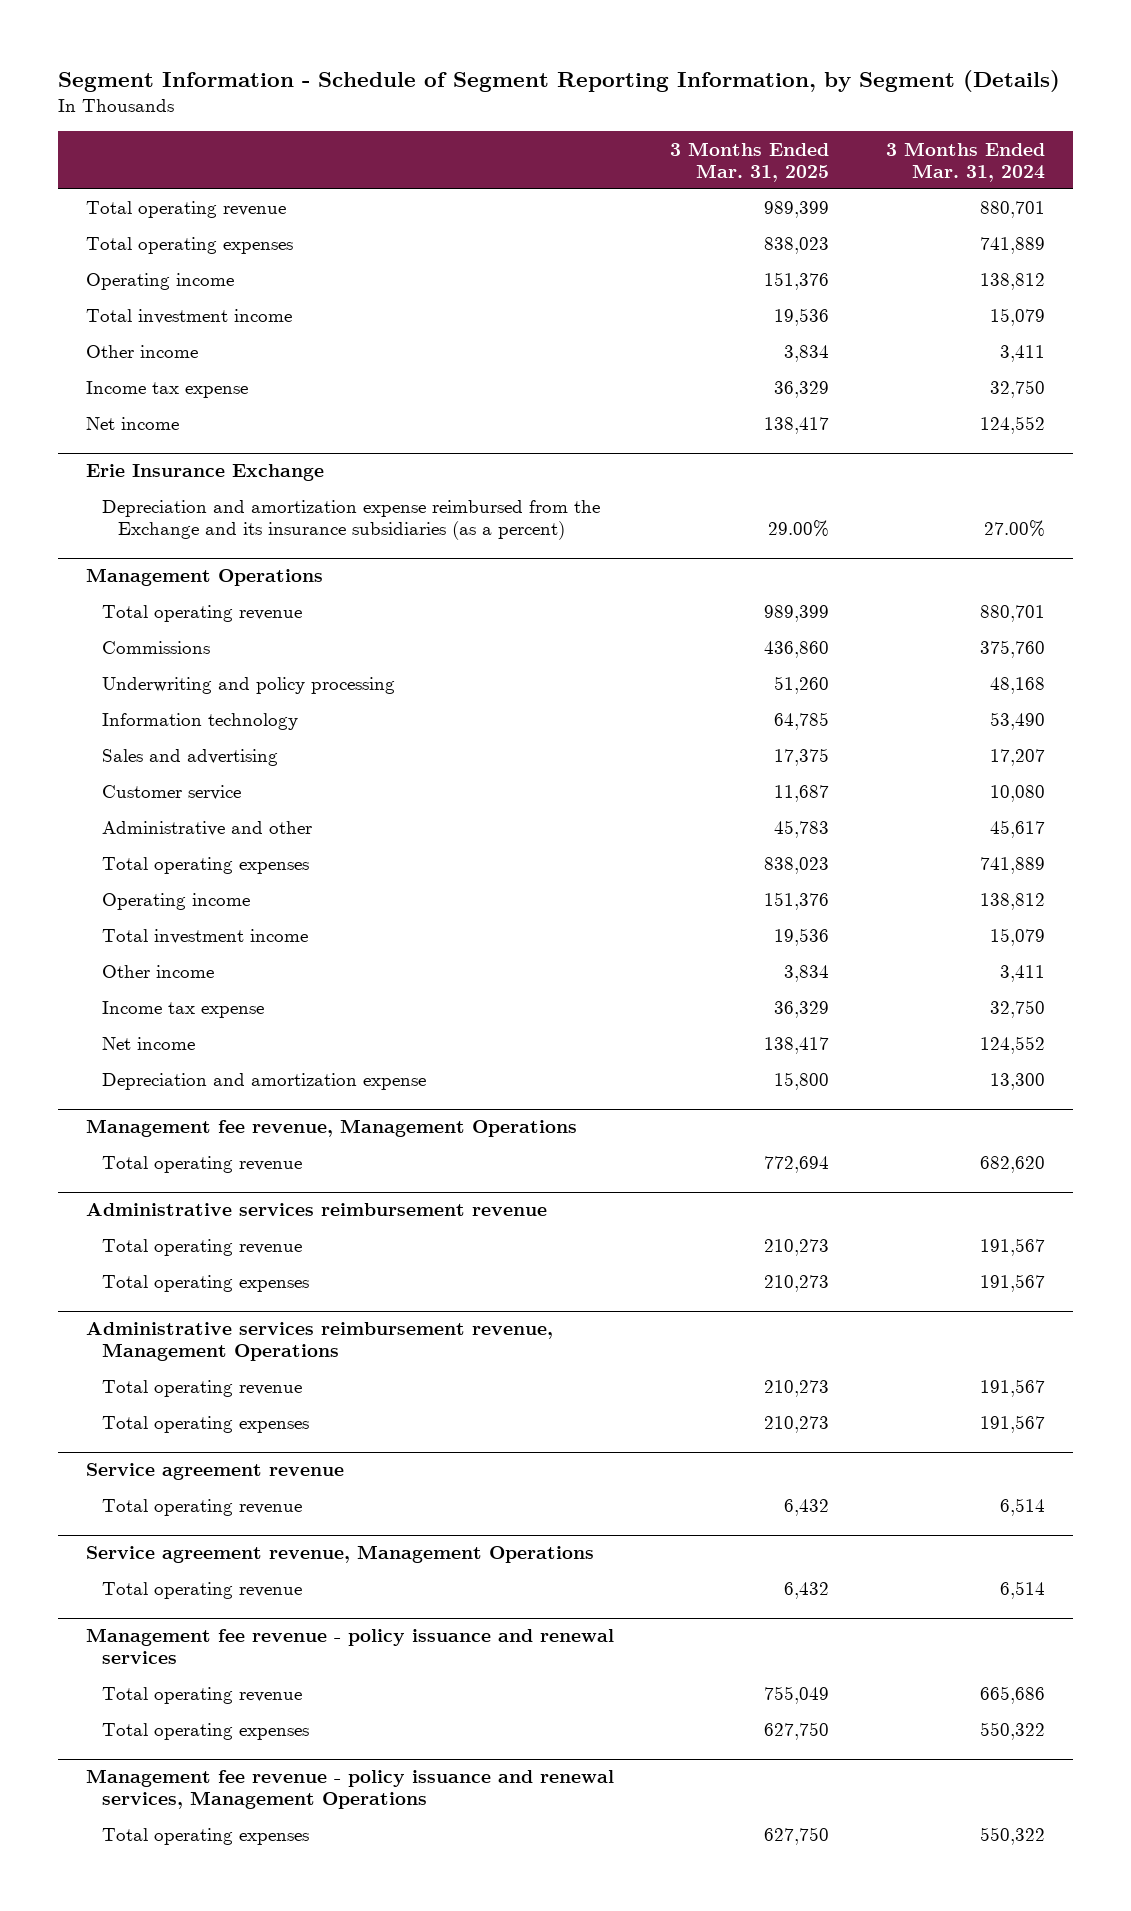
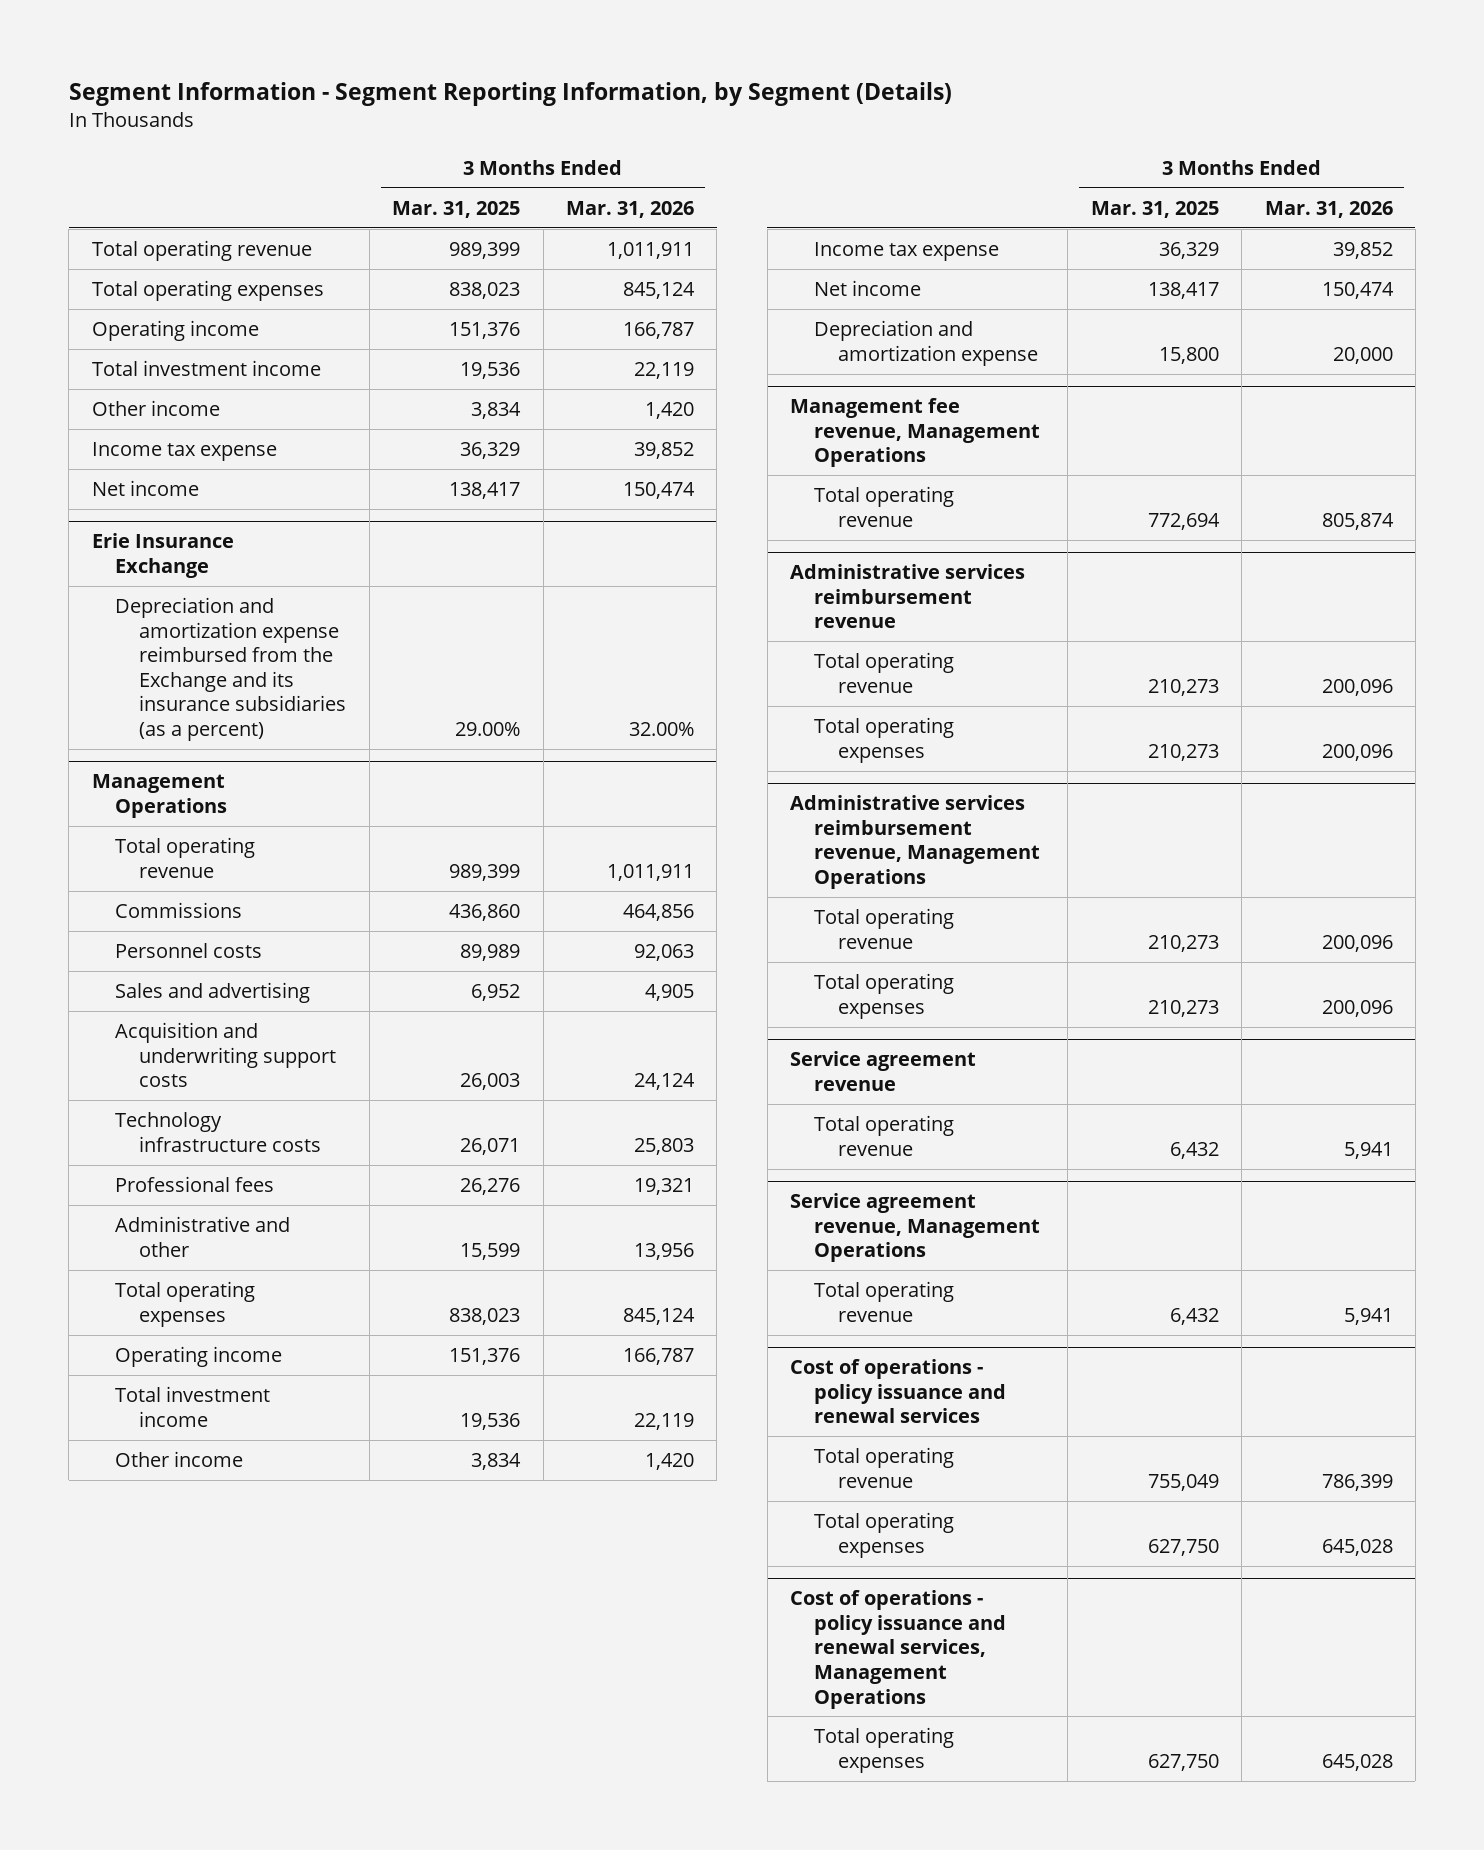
- Segment Information - Schedule of Segment Reporting Information, by Segment (Details)
+ Segment Information - Segment Reporting Information, by Segment (Details)
- | 3 Months Ended Mar. 31, 2025 | 3 Months Ended Mar. 31, 2024
+ | 3 Months Ended Mar. 31, 2025 | 3 Months Ended Mar. 31, 2026
@ Management Operations
- Underwriting and policy processing | 51,260 | 48,168
- Information technology | 64,785 | 53,490
- Sales and advertising | 17,375 | 17,207
- Customer service | 11,687 | 10,080
- Administrative and other | 45,783 | 45,617
+ Personnel costs | 89,989 | 92,063
+ Sales and advertising | 6,952 | 4,905
+ Acquisition and underwriting support costs | 26,003 | 24,124
+ Technology infrastructure costs | 26,071 | 25,803
+ Professional fees | 26,276 | 19,321
+ Administrative and other | 15,599 | 13,956
- Management fee revenue - policy issuance and renewal services
+ Cost of operations - policy issuance and renewal services
- Management fee revenue - policy issuance and renewal services, Management Operations
+ Cost of operations - policy issuance and renewal services, Management Operations

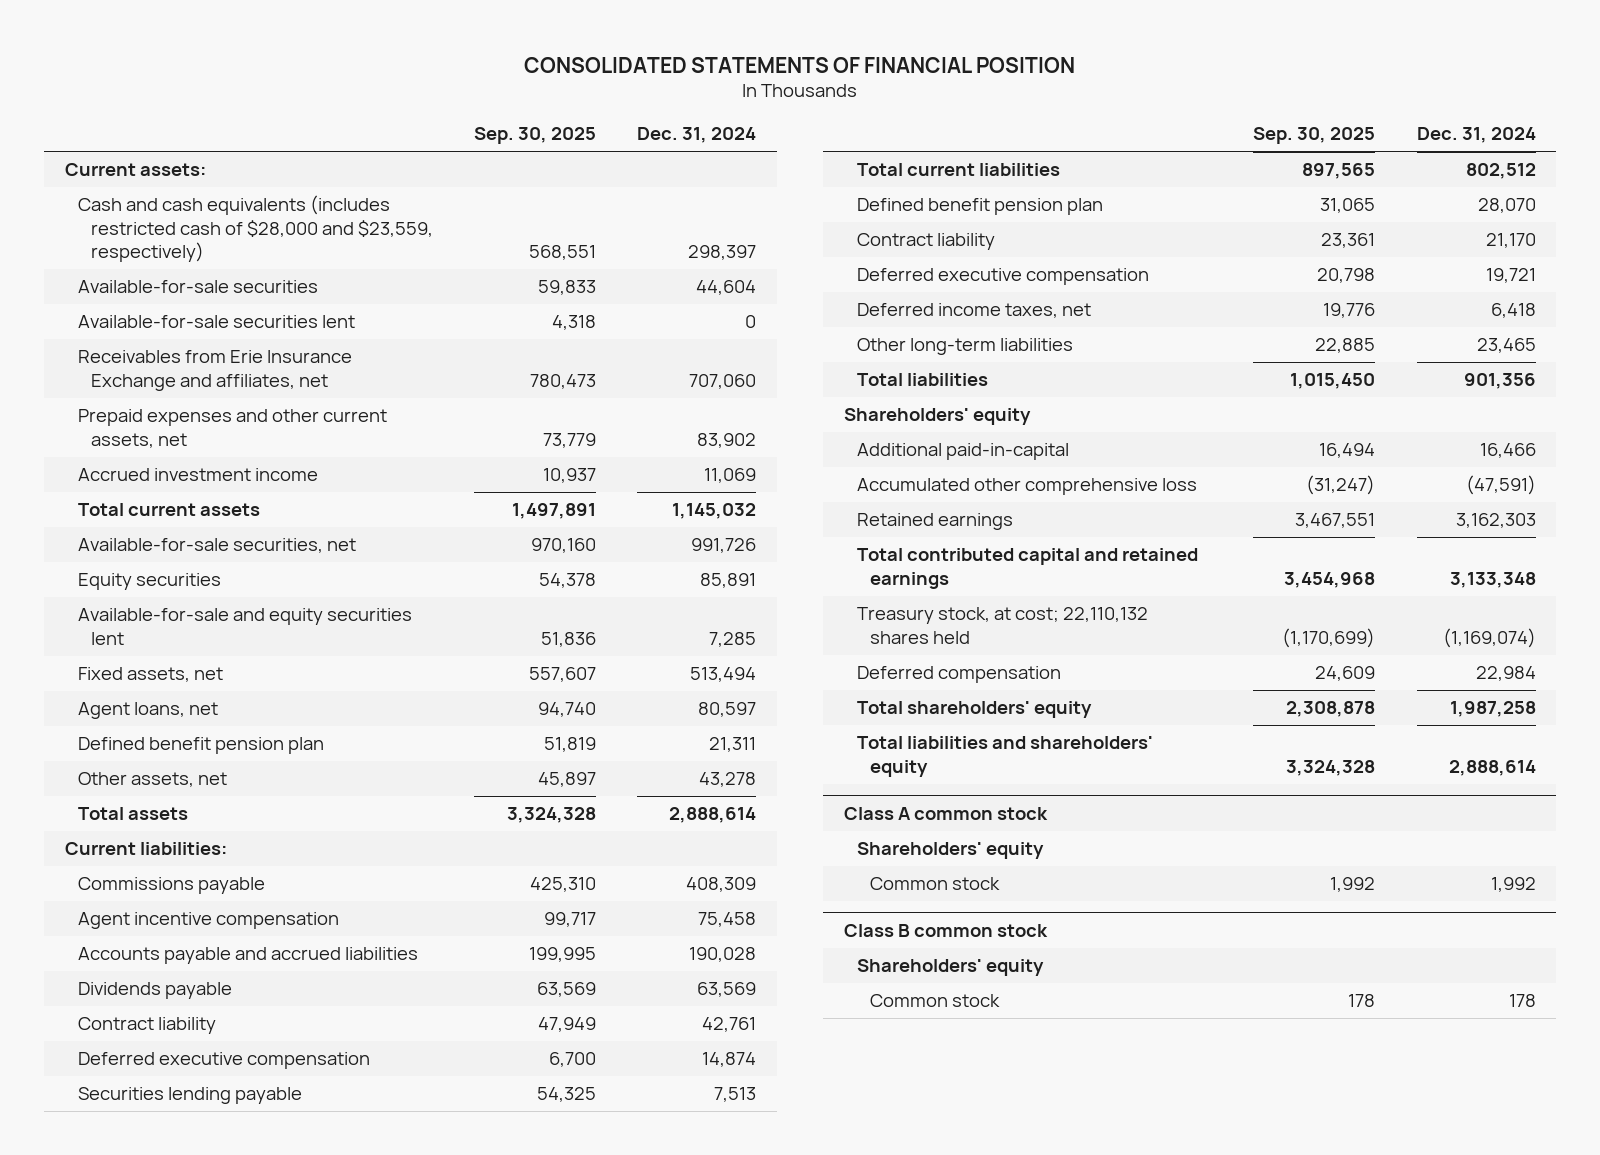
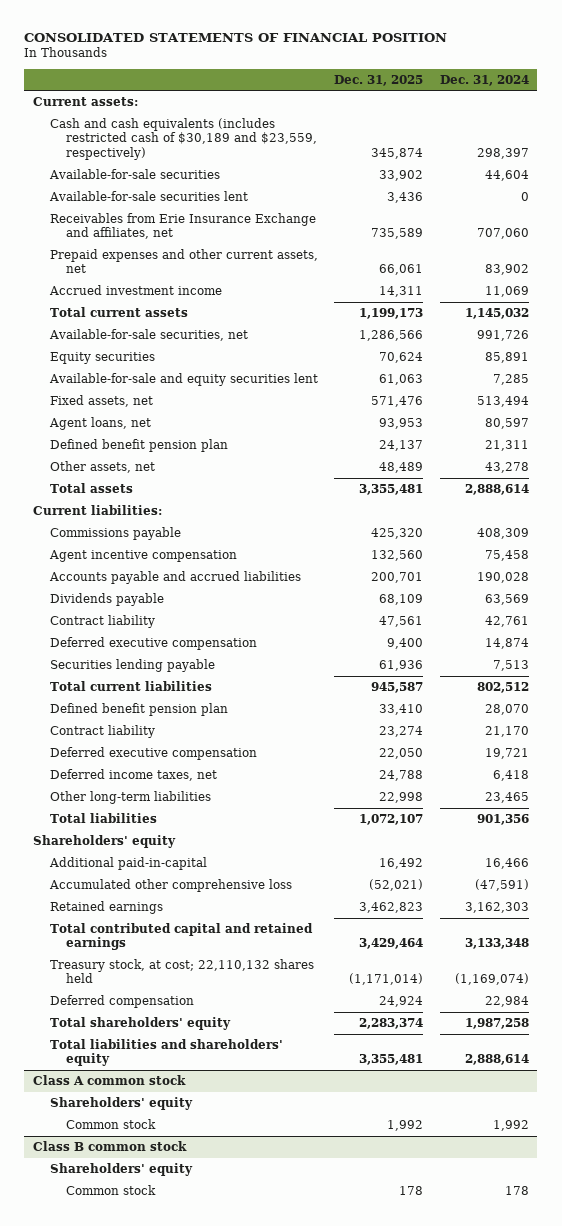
- | Sep. 30, 2025 | Dec. 31, 2024
+ | Dec. 31, 2025 | Dec. 31, 2024
- Cash and cash equivalents (includes restricted cash of $28,000 and $23,559, respectively) | 568,551 | 298,397
+ Cash and cash equivalents (includes restricted cash of $30,189 and $23,559, respectively) | 345,874 | 298,397

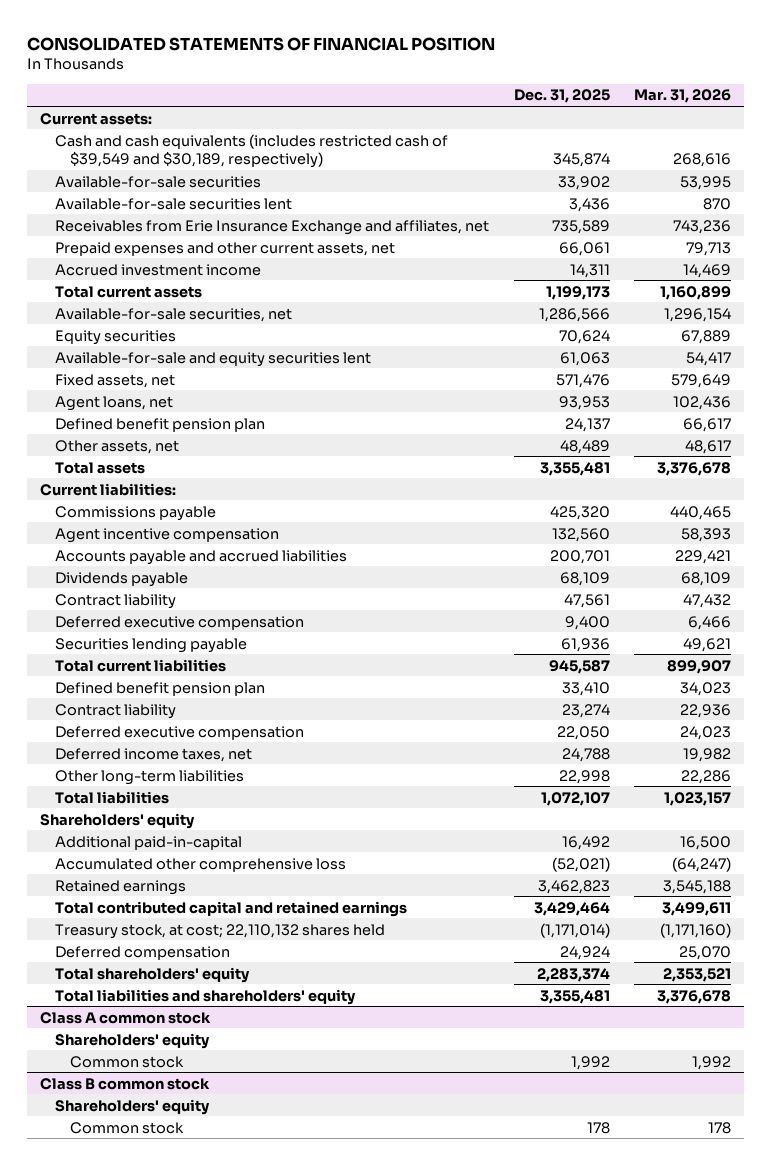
- | Dec. 31, 2025 | Dec. 31, 2024
+ | Dec. 31, 2025 | Mar. 31, 2026
- Cash and cash equivalents (includes restricted cash of $30,189 and $23,559, respectively) | 345,874 | 298,397
+ Cash and cash equivalents (includes restricted cash of $39,549 and $30,189, respectively) | 345,874 | 268,616

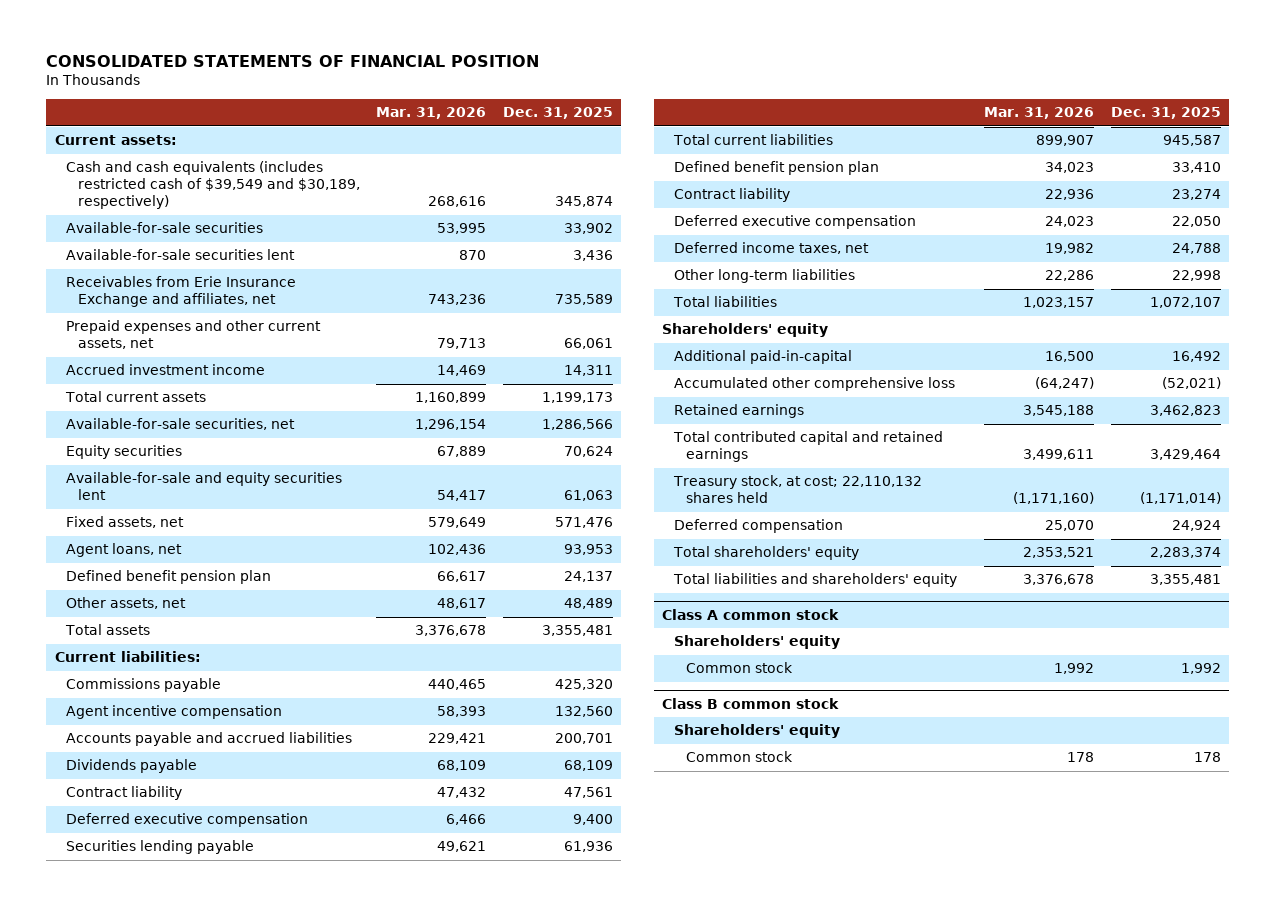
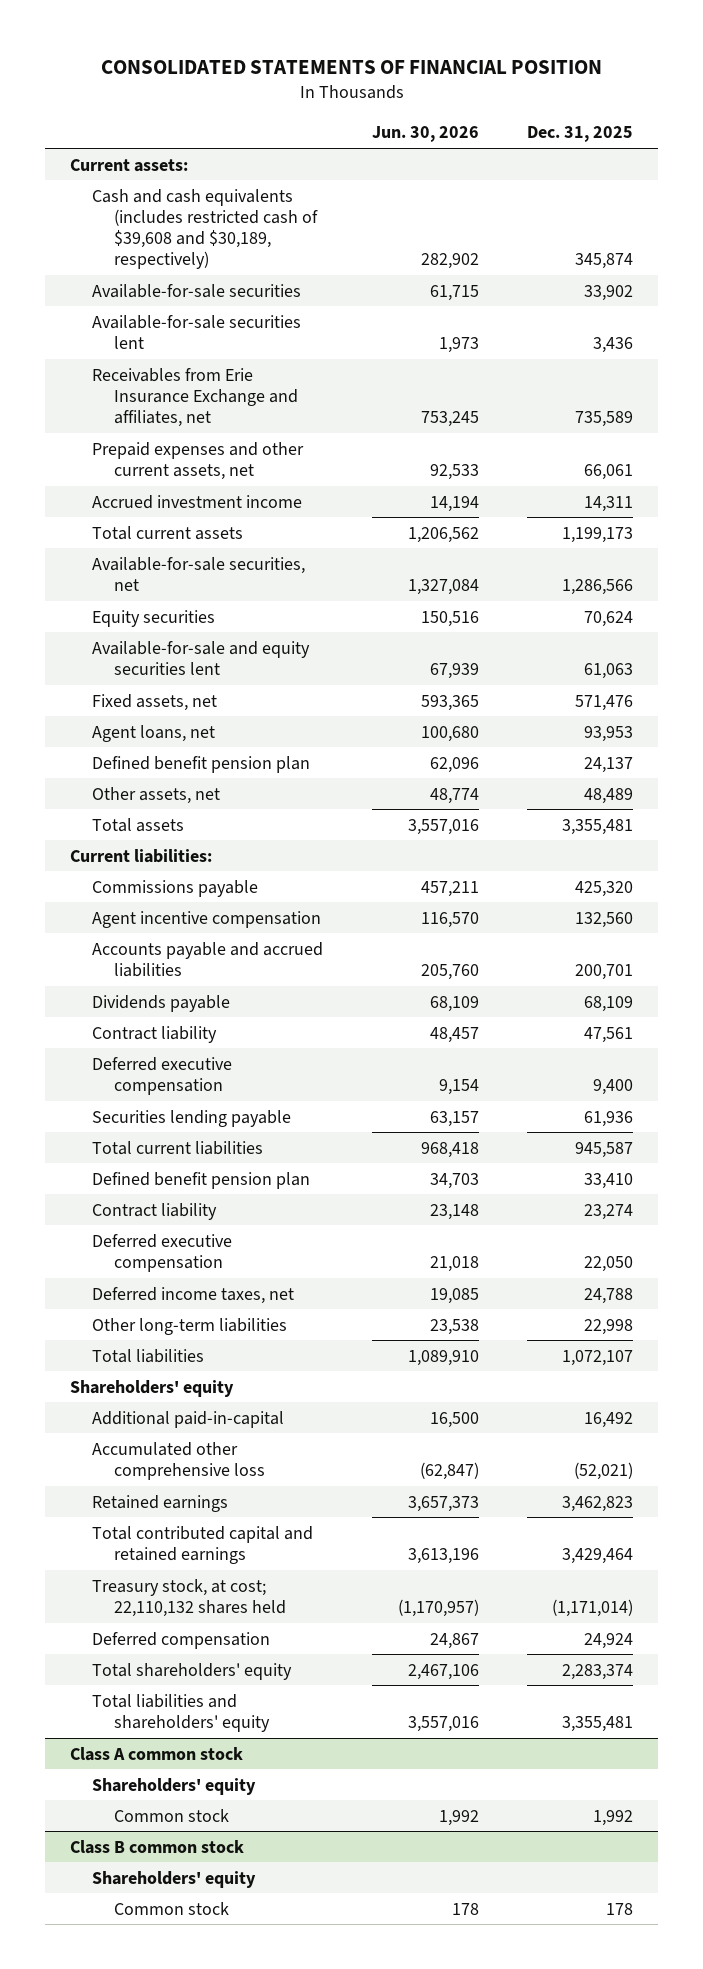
- | Mar. 31, 2026 | Dec. 31, 2025
+ | Jun. 30, 2026 | Dec. 31, 2025
- Cash and cash equivalents (includes restricted cash of $39,549 and $30,189, respectively) | 268,616 | 345,874
+ Cash and cash equivalents (includes restricted cash of $39,608 and $30,189, respectively) | 282,902 | 345,874

